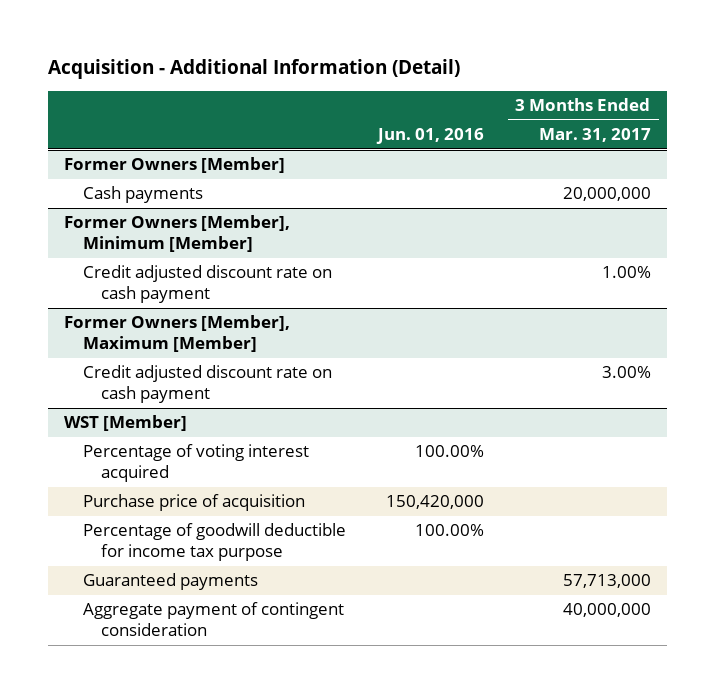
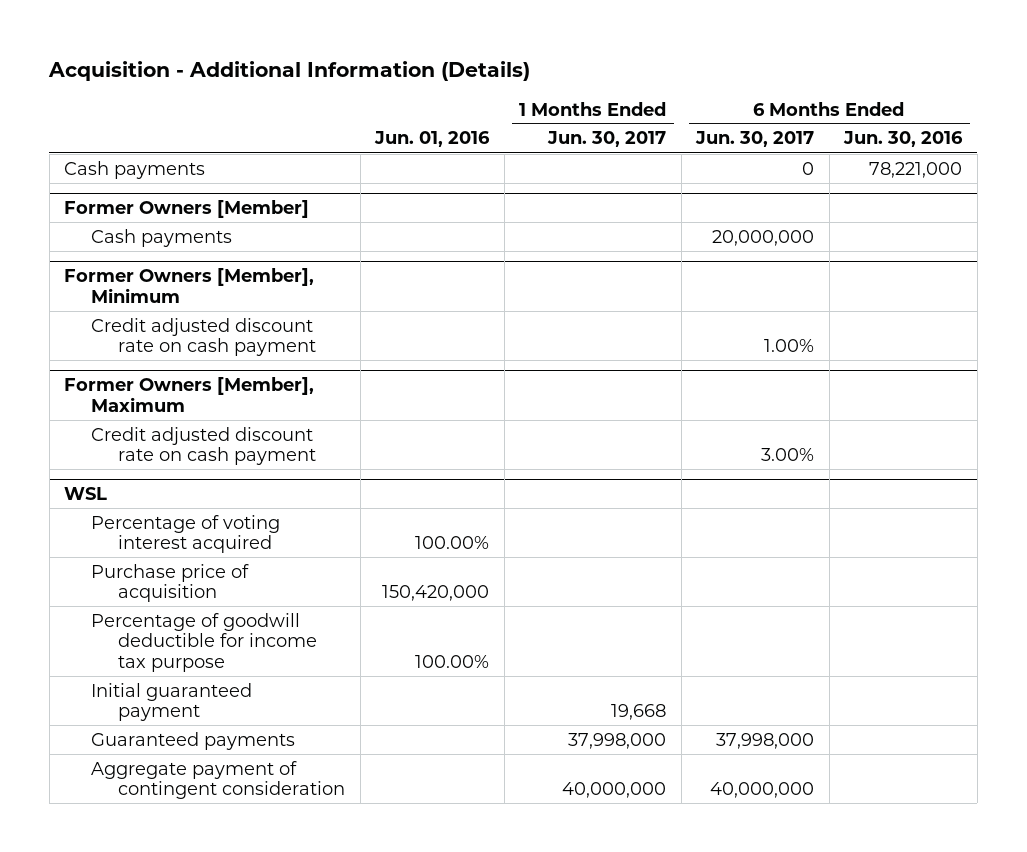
- Acquisition - Additional Information (Detail)
+ Acquisition - Additional Information (Details)
- | Jun. 01, 2016 | 3 Months Ended Mar. 31, 2017
+ | Jun. 01, 2016 | 1 Months Ended Jun. 30, 2017 | 6 Months Ended Jun. 30, 2017 | 6 Months Ended Jun. 30, 2016
+ Cash payments | | | 0 | 78,221,000
- Former Owners [Member], Minimum [Member]
+ Former Owners [Member], Minimum
- Former Owners [Member], Maximum [Member]
+ Former Owners [Member], Maximum
- WST [Member]
+ WSL
+ Initial guaranteed payment | | 19,668 | |

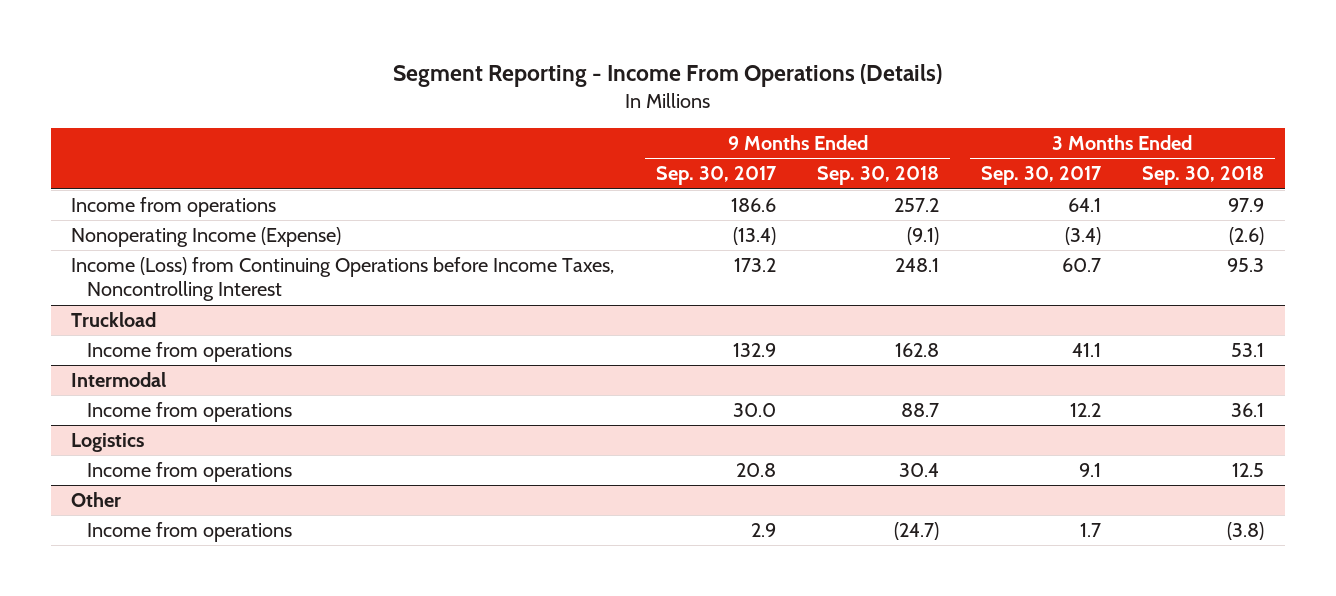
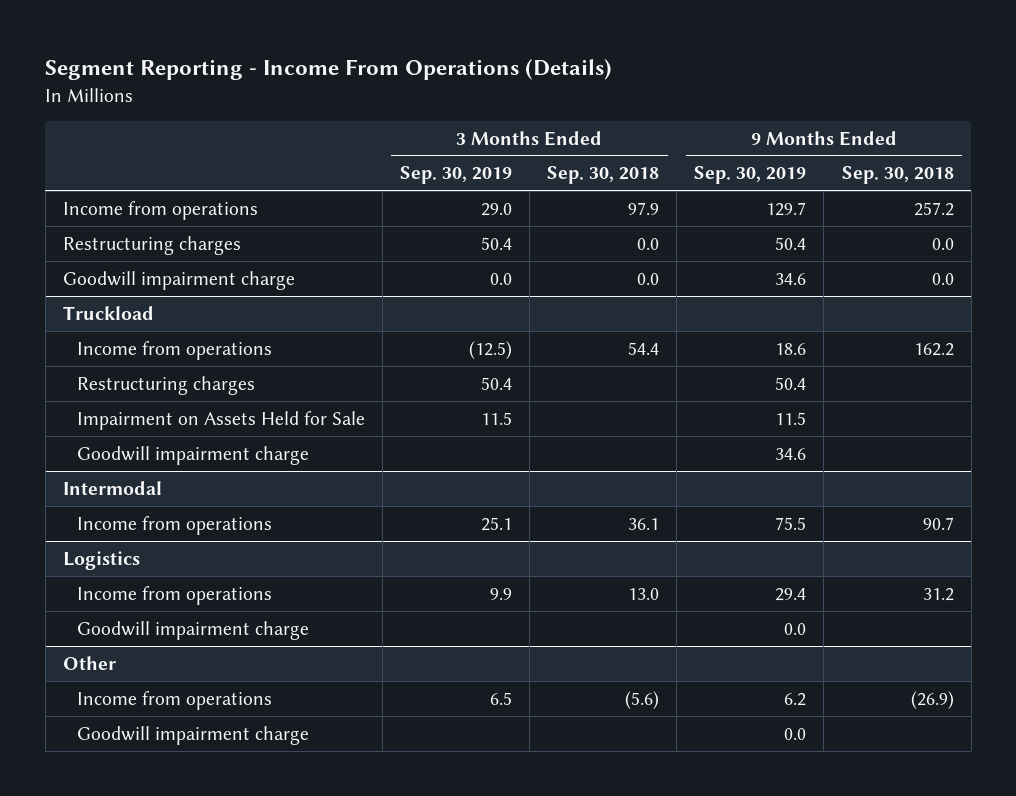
- | 9 Months Ended Sep. 30, 2017 | 9 Months Ended Sep. 30, 2018 | 3 Months Ended Sep. 30, 2017 | 3 Months Ended Sep. 30, 2018
+ | 3 Months Ended Sep. 30, 2019 | 3 Months Ended Sep. 30, 2018 | 9 Months Ended Sep. 30, 2019 | 9 Months Ended Sep. 30, 2018
- Nonoperating Income (Expense) | (13.4) | (9.1) | (3.4) | (2.6)
- Income (Loss) from Continuing Operations before Income Taxes, Noncontrolling Interest | 173.2 | 248.1 | 60.7 | 95.3
+ Restructuring charges | 50.4 | 0.0 | 50.4 | 0.0
+ Goodwill impairment charge | 0.0 | 0.0 | 34.6 | 0.0
@ Truckload
- Income from operations | 132.9 | 162.8 | 41.1 | 53.1
+ Income from operations | (12.5) | 54.4 | 18.6 | 162.2
+ Restructuring charges | 50.4 | | 50.4 |
+ Impairment on Assets Held for Sale | 11.5 | | 11.5 |
+ Goodwill impairment charge | | | 34.6 |
@ Intermodal
- Income from operations | 30.0 | 88.7 | 12.2 | 36.1
+ Income from operations | 25.1 | 36.1 | 75.5 | 90.7
@ Logistics
- Income from operations | 20.8 | 30.4 | 9.1 | 12.5
+ Income from operations | 9.9 | 13.0 | 29.4 | 31.2
+ Goodwill impairment charge | | | 0.0 |
@ Other
- Income from operations | 2.9 | (24.7) | 1.7 | (3.8)
+ Income from operations | 6.5 | (5.6) | 6.2 | (26.9)
+ Goodwill impairment charge | | | 0.0 |

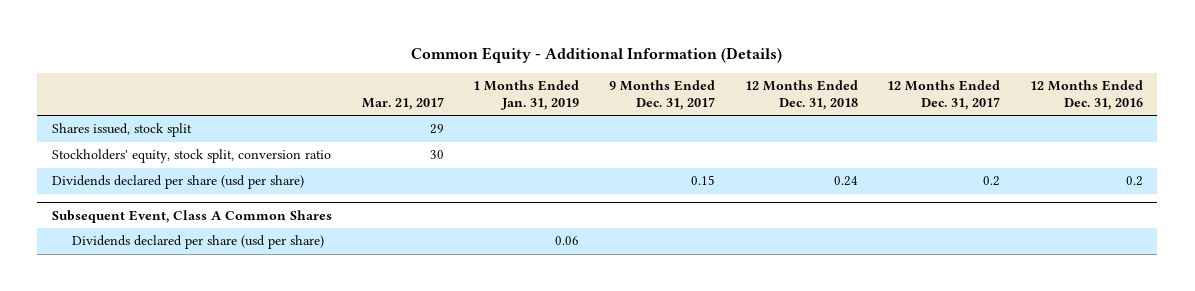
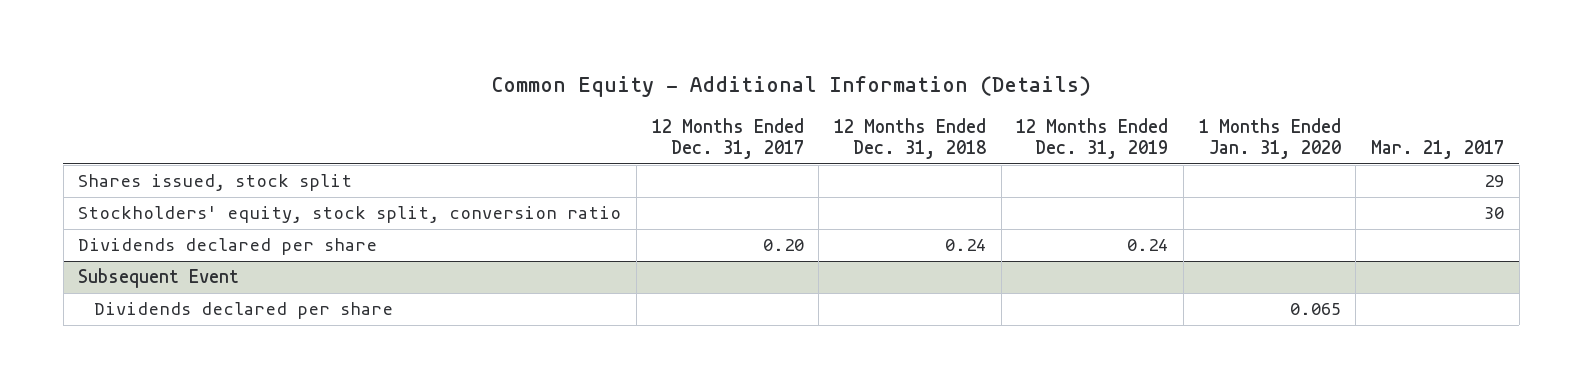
- | Mar. 21, 2017 | 1 Months Ended Jan. 31, 2019 | 9 Months Ended Dec. 31, 2017 | 12 Months Ended Dec. 31, 2018 | 12 Months Ended Dec. 31, 2017 | 12 Months Ended Dec. 31, 2016
+ | 12 Months Ended Dec. 31, 2017 | 12 Months Ended Dec. 31, 2018 | 12 Months Ended Dec. 31, 2019 | 1 Months Ended Jan. 31, 2020 | Mar. 21, 2017
- Dividends declared per share (usd per share) | | | 0.15 | 0.24 | 0.2 | 0.2
- Subsequent Event, Class A Common Shares
- Dividends declared per share (usd per share) | | 0.06 | | | |
+ Dividends declared per share | 0.20 | 0.24 | 0.24 | |
+ Subsequent Event
+ Dividends declared per share | | | | 0.065 |

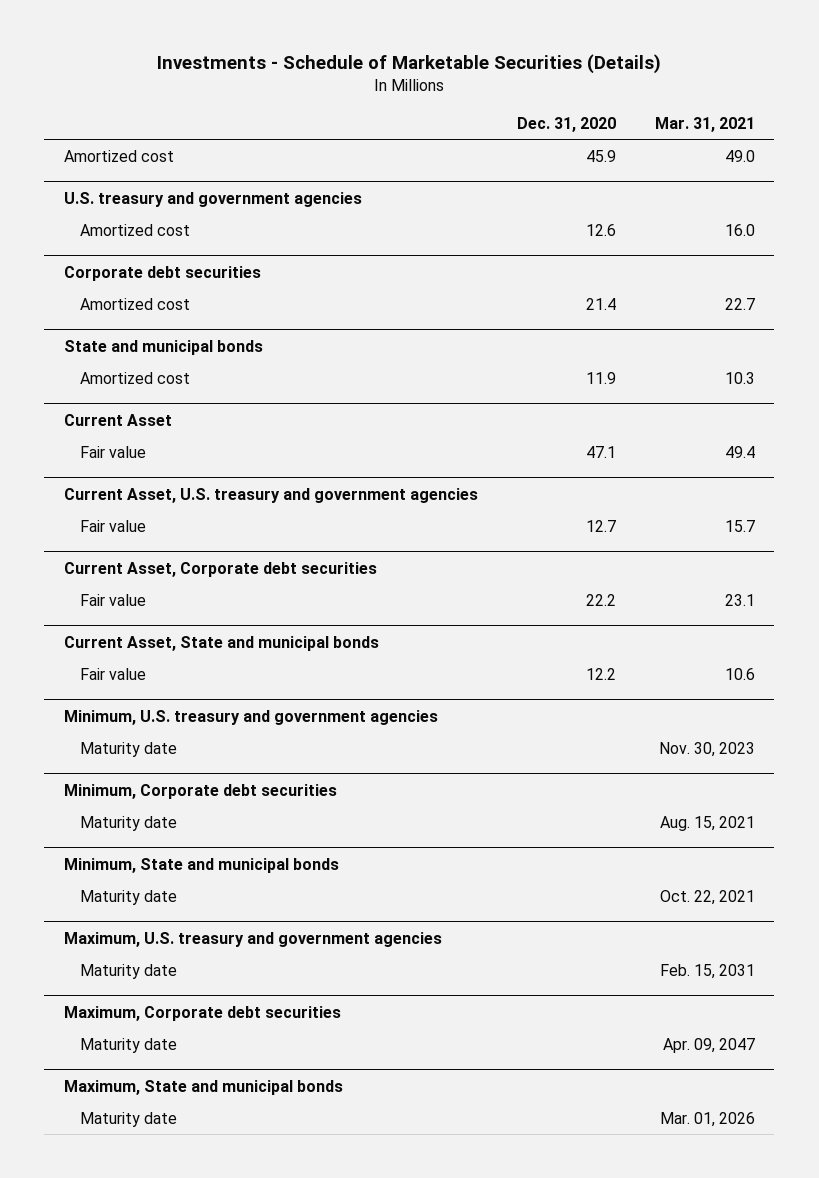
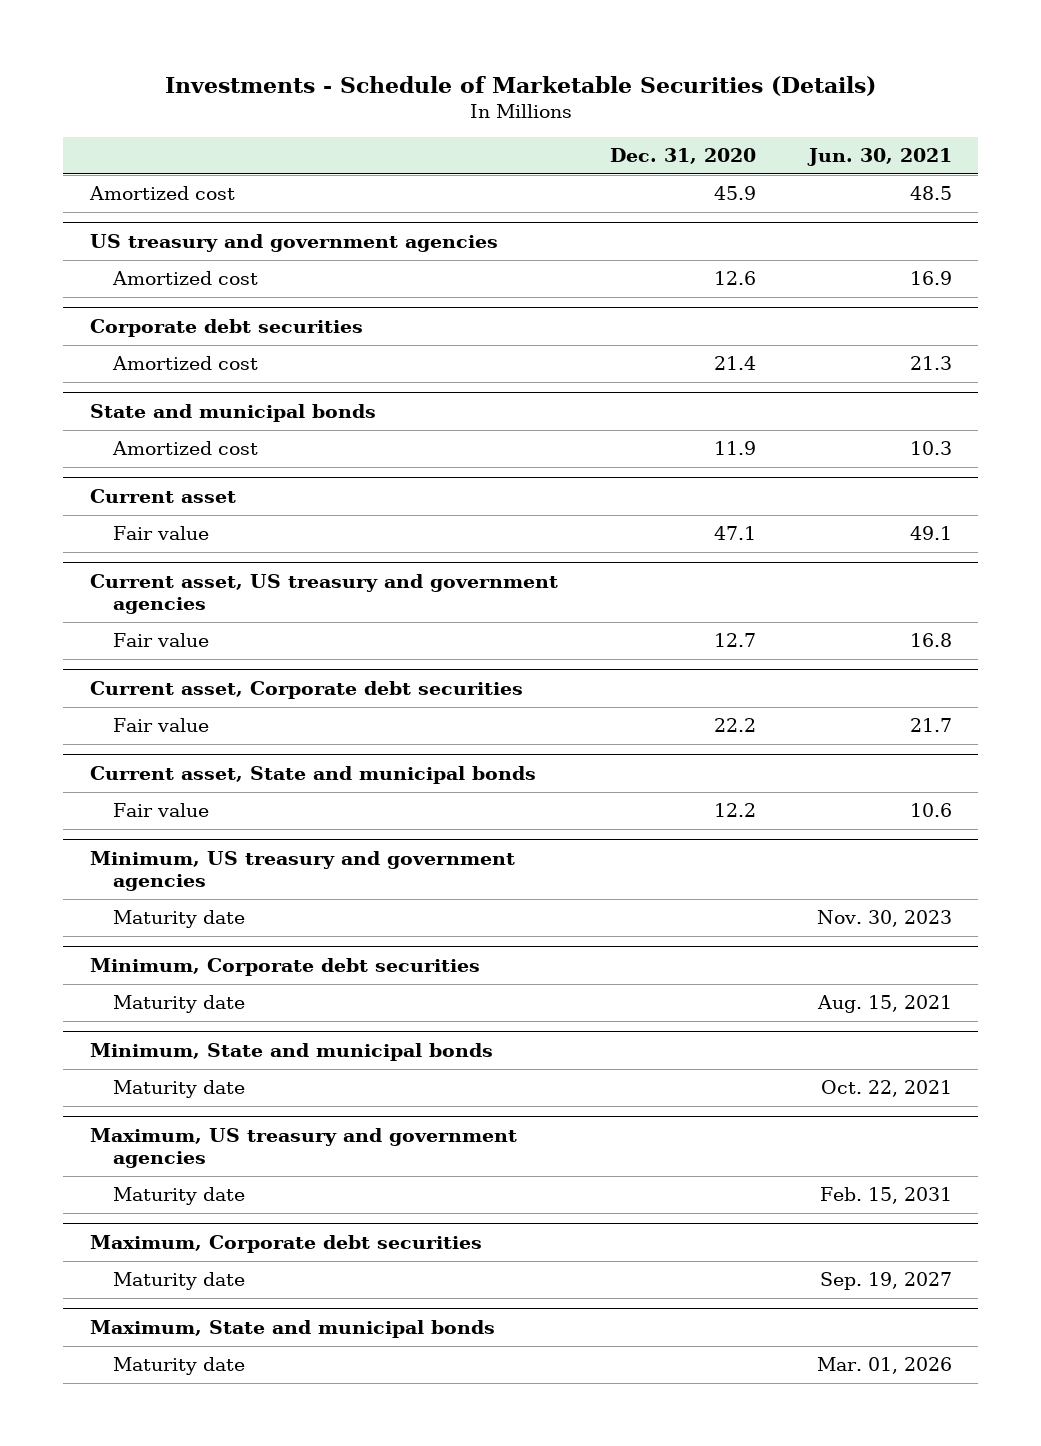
- | Dec. 31, 2020 | Mar. 31, 2021
+ | Dec. 31, 2020 | Jun. 30, 2021
- U.S. treasury and government agencies
+ US treasury and government agencies
- Current Asset
+ Current asset
- Current Asset, U.S. treasury and government agencies
+ Current asset, US treasury and government agencies
- Current Asset, Corporate debt securities
+ Current asset, Corporate debt securities
- Current Asset, State and municipal bonds
+ Current asset, State and municipal bonds
- Minimum, U.S. treasury and government agencies
+ Minimum, US treasury and government agencies
- Maximum, U.S. treasury and government agencies
+ Maximum, US treasury and government agencies

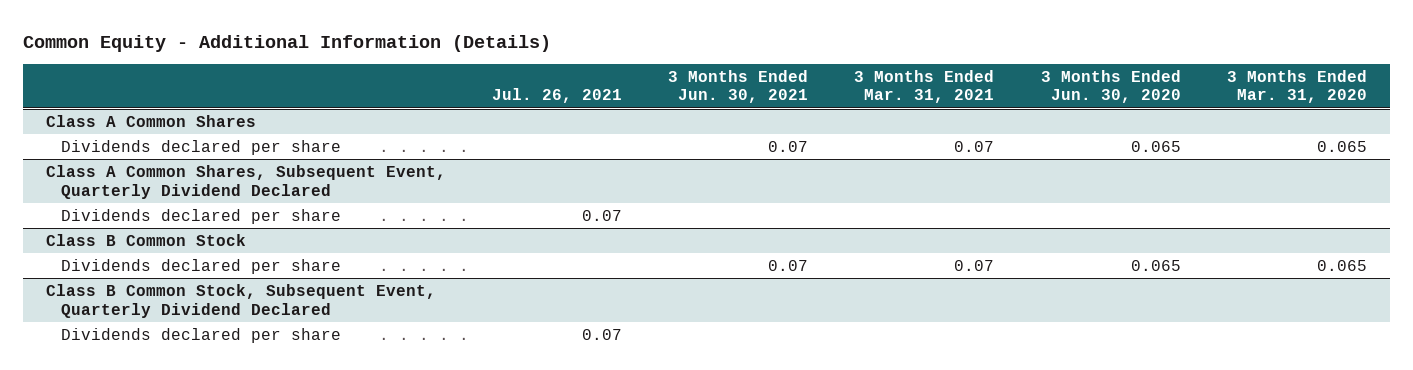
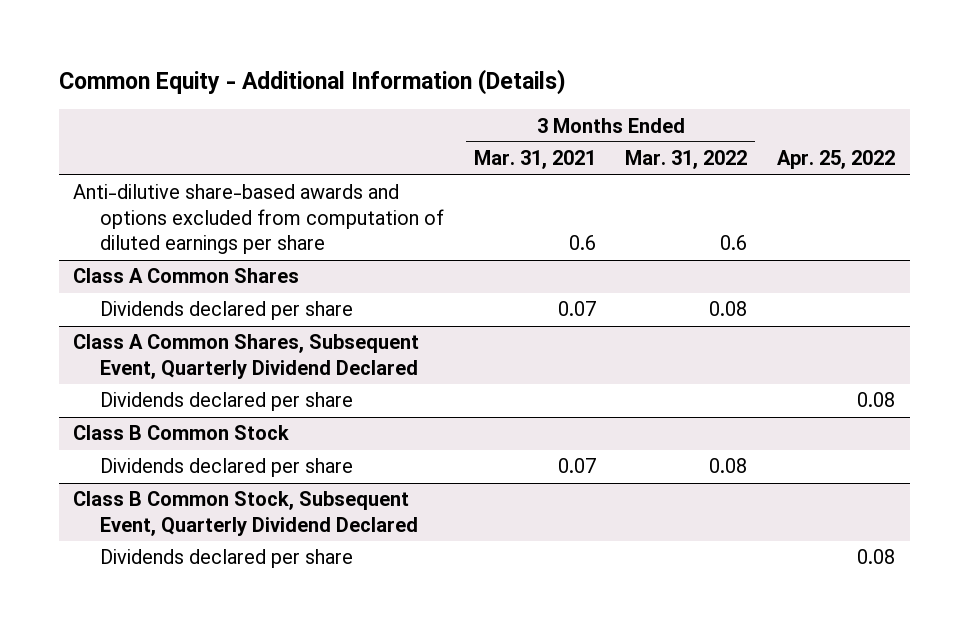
- | Jul. 26, 2021 | 3 Months Ended Jun. 30, 2021 | 3 Months Ended Mar. 31, 2021 | 3 Months Ended Jun. 30, 2020 | 3 Months Ended Mar. 31, 2020
+ | 3 Months Ended Mar. 31, 2021 | 3 Months Ended Mar. 31, 2022 | Apr. 25, 2022
+ Anti-dilutive share-based awards and options excluded from computation of diluted earnings per share | 0.6 | 0.6 |

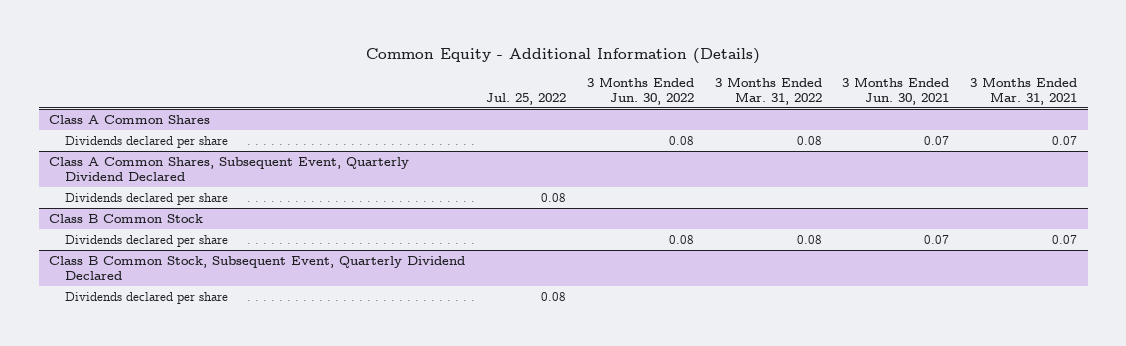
- | 3 Months Ended Mar. 31, 2021 | 3 Months Ended Mar. 31, 2022 | Apr. 25, 2022
+ | Jul. 25, 2022 | 3 Months Ended Jun. 30, 2022 | 3 Months Ended Mar. 31, 2022 | 3 Months Ended Jun. 30, 2021 | 3 Months Ended Mar. 31, 2021
- Anti-dilutive share-based awards and options excluded from computation of diluted earnings per share | 0.6 | 0.6 |

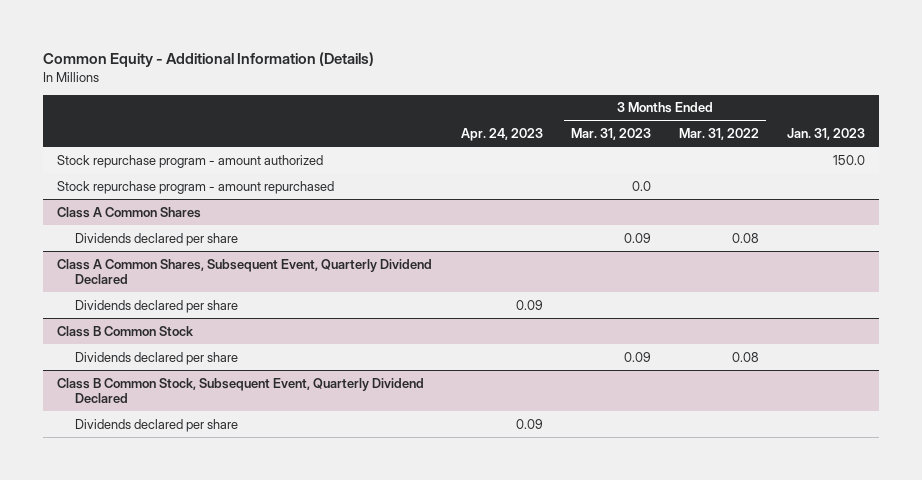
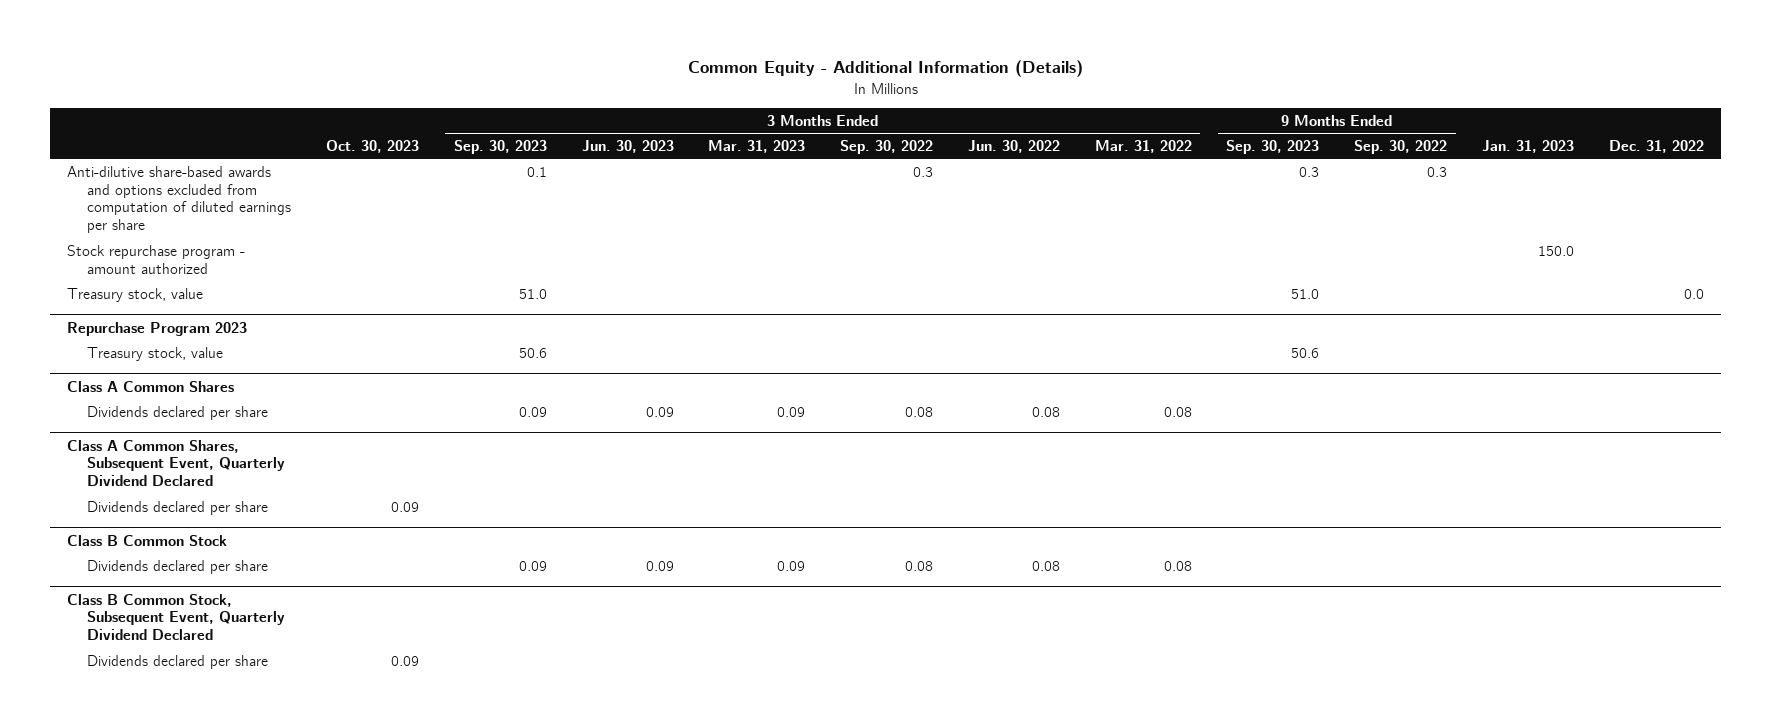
- | Apr. 24, 2023 | 3 Months Ended Mar. 31, 2023 | 3 Months Ended Mar. 31, 2022 | Jan. 31, 2023
+ | Oct. 30, 2023 | 3 Months Ended Sep. 30, 2023 | 3 Months Ended Jun. 30, 2023 | 3 Months Ended Mar. 31, 2023 | 3 Months Ended Sep. 30, 2022 | 3 Months Ended Jun. 30, 2022 | 3 Months Ended Mar. 31, 2022 | 9 Months Ended Sep. 30, 2023 | 9 Months Ended Sep. 30, 2022 | Jan. 31, 2023 | Dec. 31, 2022
+ Anti-dilutive share-based awards and options excluded from computation of diluted earnings per share | | 0.1 | | | 0.3 | | | 0.3 | 0.3 | |
- Stock repurchase program - amount repurchased | | 0.0 | |
+ Treasury stock, value | | 51.0 | | | | | | 51.0 | | | 0.0
+ Repurchase Program 2023
+ Treasury stock, value | | 50.6 | | | | | | 50.6 | | |

